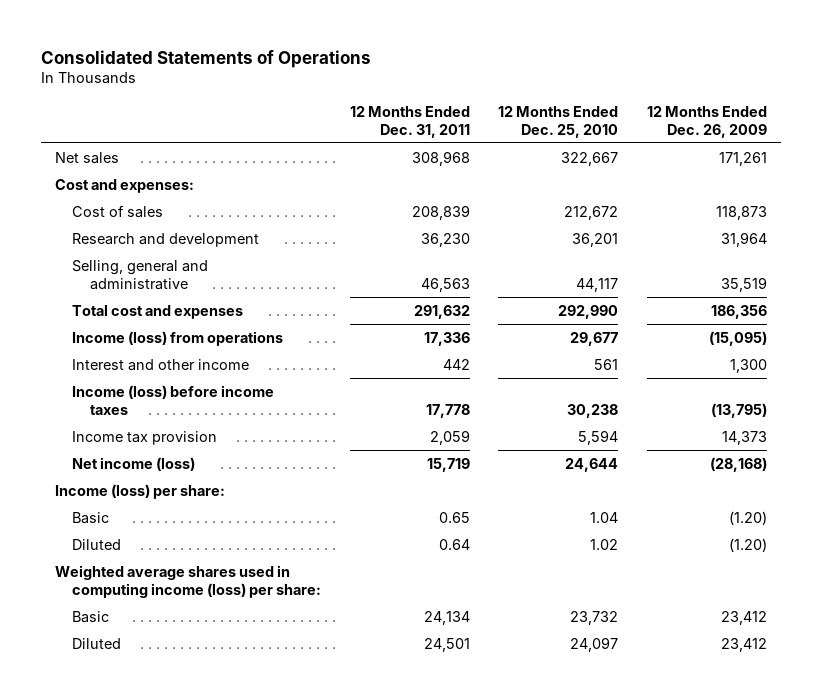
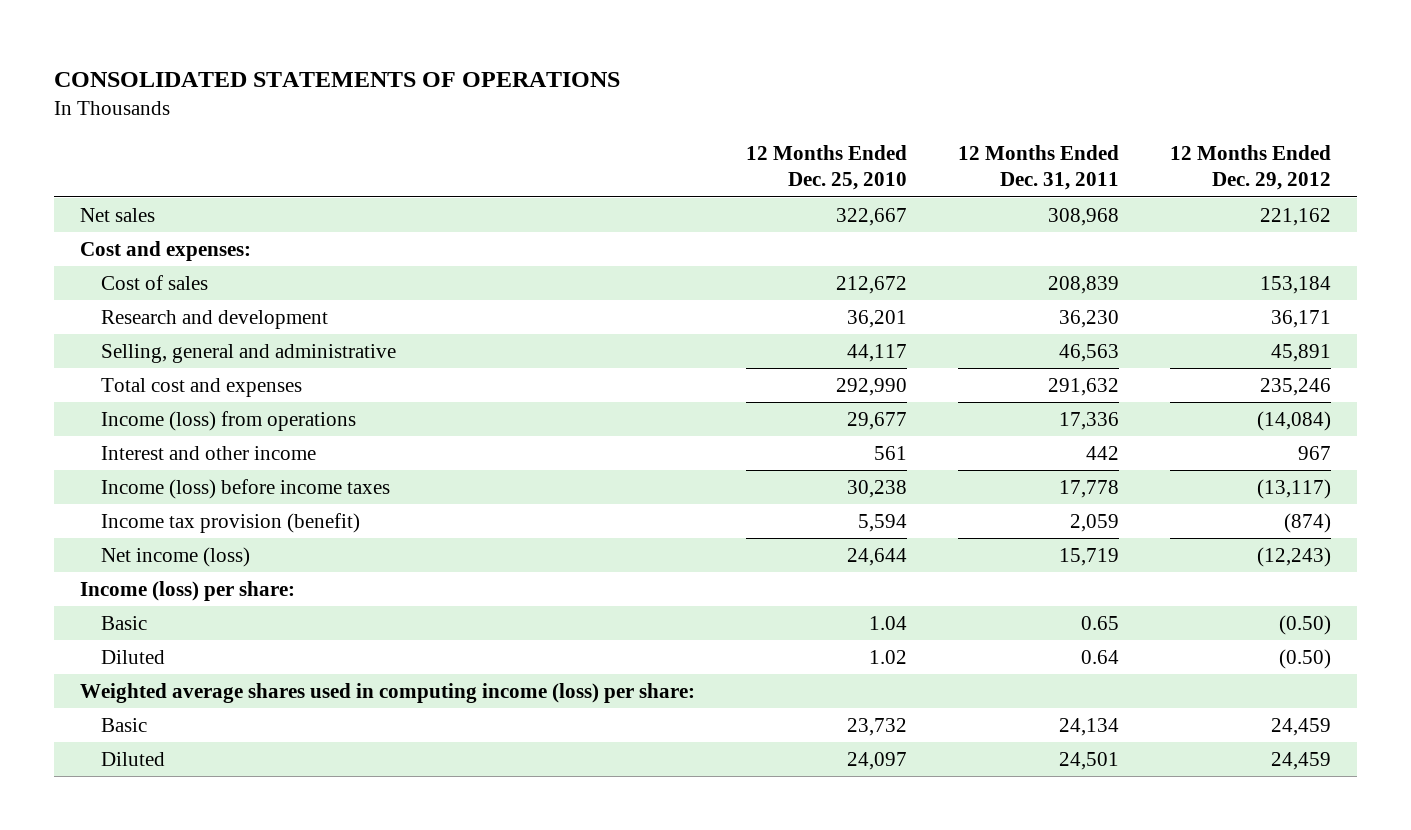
- Consolidated Statements of Operations
+ CONSOLIDATED STATEMENTS OF OPERATIONS
- | 12 Months Ended Dec. 31, 2011 | 12 Months Ended Dec. 25, 2010 | 12 Months Ended Dec. 26, 2009
+ | 12 Months Ended Dec. 25, 2010 | 12 Months Ended Dec. 31, 2011 | 12 Months Ended Dec. 29, 2012
- Income tax provision | 2,059 | 5,594 | 14,373
+ Income tax provision (benefit) | 5,594 | 2,059 | (874)

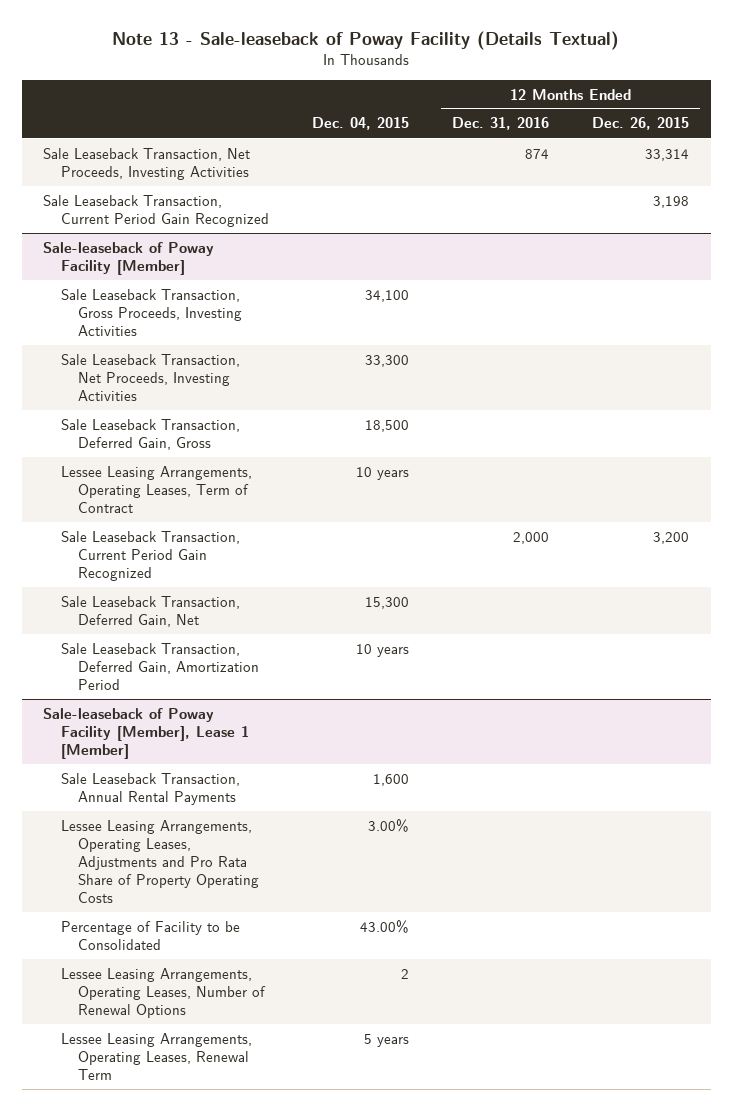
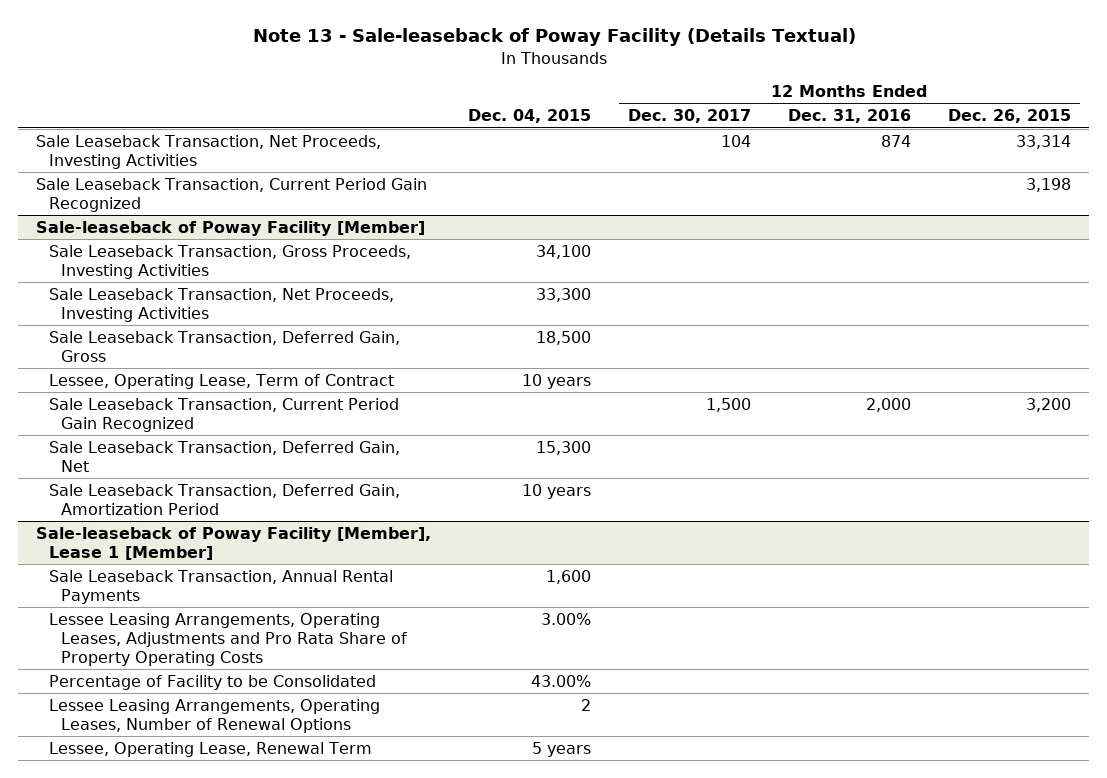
- | Dec. 04, 2015 | 12 Months Ended Dec. 31, 2016 | 12 Months Ended Dec. 26, 2015
+ | Dec. 04, 2015 | 12 Months Ended Dec. 30, 2017 | 12 Months Ended Dec. 31, 2016 | 12 Months Ended Dec. 26, 2015
@ Sale-leaseback of Poway Facility [Member]
- Lessee Leasing Arrangements, Operating Leases, Term of Contract | 10 years | |
+ Lessee, Operating Lease, Term of Contract | 10 years | | |
@ Sale-leaseback of Poway Facility [Member], Lease 1 [Member]
- Lessee Leasing Arrangements, Operating Leases, Renewal Term | 5 years | |
+ Lessee, Operating Lease, Renewal Term | 5 years | | |

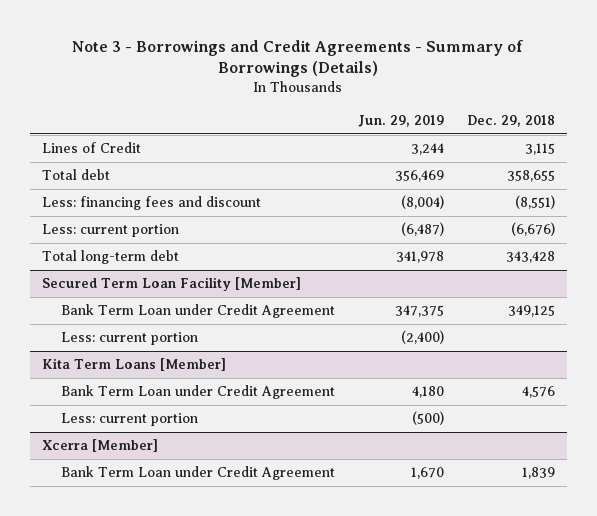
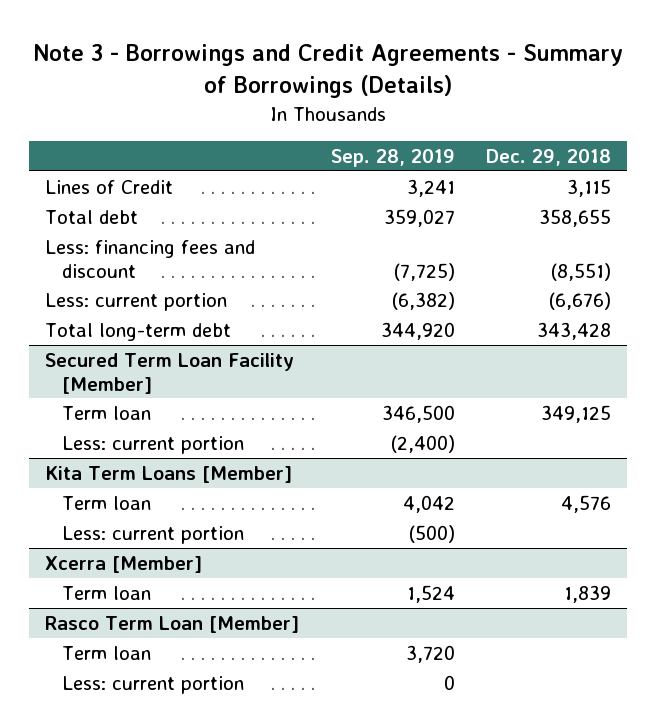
- | Jun. 29, 2019 | Dec. 29, 2018
+ | Sep. 28, 2019 | Dec. 29, 2018
@ Secured Term Loan Facility [Member]
- Bank Term Loan under Credit Agreement | 347,375 | 349,125
+ Term loan | 346,500 | 349,125
@ Kita Term Loans [Member]
- Bank Term Loan under Credit Agreement | 4,180 | 4,576
+ Term loan | 4,042 | 4,576
@ Xcerra [Member]
- Bank Term Loan under Credit Agreement | 1,670 | 1,839
+ Term loan | 1,524 | 1,839
+ Rasco Term Loan [Member]
+ Term loan | 3,720 |
+ Less: current portion | 0 |

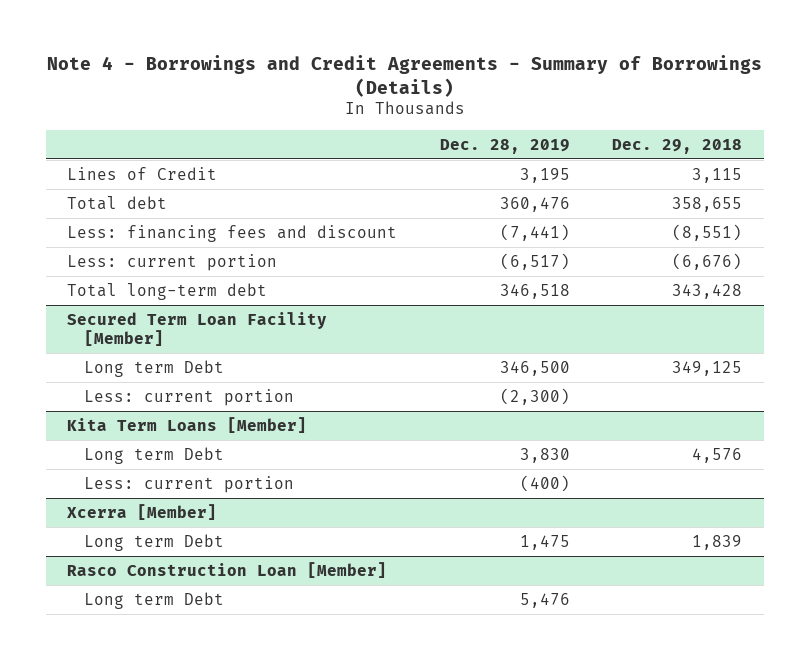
- Note 3 - Borrowings and Credit Agreements - Summary of Borrowings (Details)
+ Note 4 - Borrowings and Credit Agreements - Summary of Borrowings (Details)
- | Sep. 28, 2019 | Dec. 29, 2018
+ | Dec. 28, 2019 | Dec. 29, 2018
@ Secured Term Loan Facility [Member]
- Term loan | 346,500 | 349,125
+ Long term Debt | 346,500 | 349,125
@ Kita Term Loans [Member]
- Term loan | 4,042 | 4,576
+ Long term Debt | 3,830 | 4,576
@ Xcerra [Member]
- Term loan | 1,524 | 1,839
- Rasco Term Loan [Member]
- Term loan | 3,720 |
- Less: current portion | 0 |
@ Xcerra [Member]
+ Long term Debt | 1,475 | 1,839
+ Rasco Construction Loan [Member]
+ Long term Debt | 5,476 |

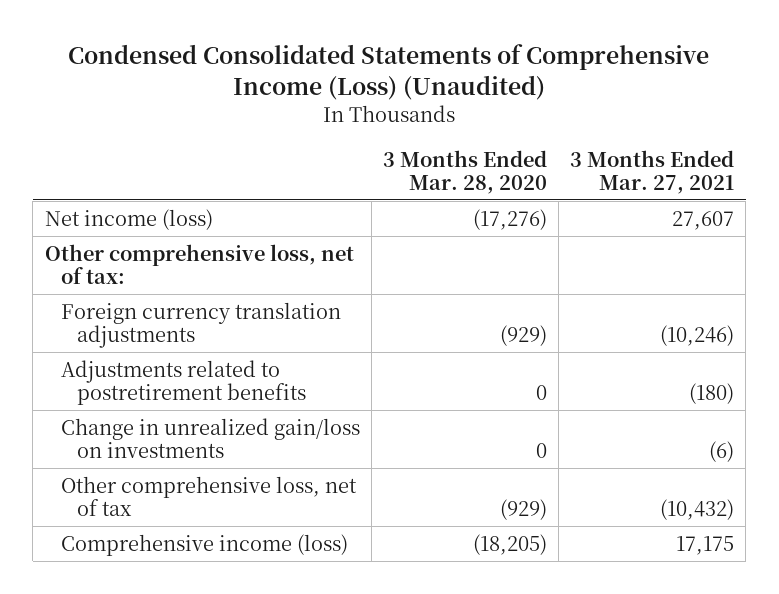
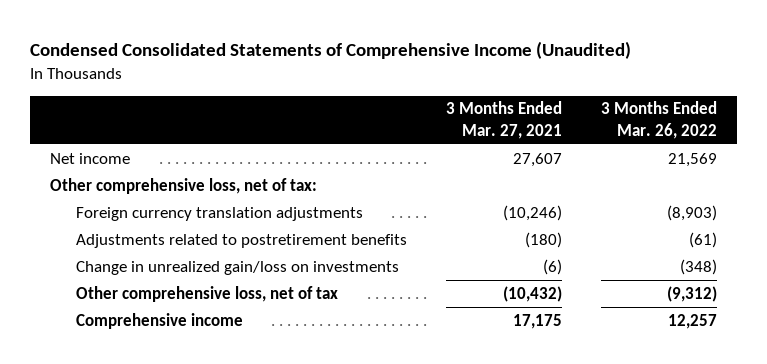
- Condensed Consolidated Statements of Comprehensive Income (Loss) (Unaudited)
+ Condensed Consolidated Statements of Comprehensive Income (Unaudited)
- | 3 Months Ended Mar. 28, 2020 | 3 Months Ended Mar. 27, 2021
+ | 3 Months Ended Mar. 27, 2021 | 3 Months Ended Mar. 26, 2022
- Net income (loss) | (17,276) | 27,607
+ Net income | 27,607 | 21,569
- Comprehensive income (loss) | (18,205) | 17,175
+ Comprehensive income | 17,175 | 12,257

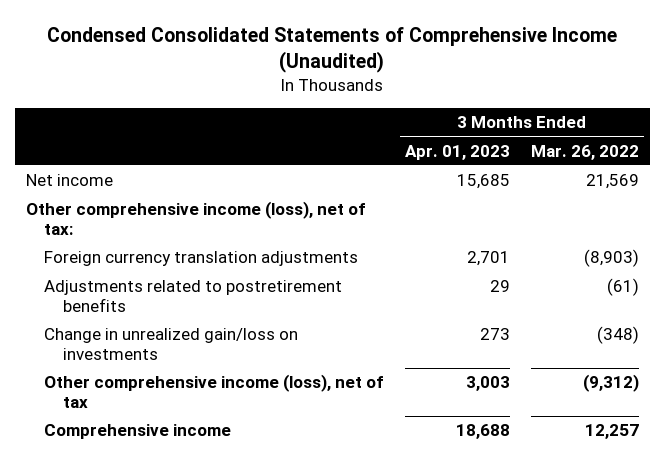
- | 3 Months Ended Mar. 27, 2021 | 3 Months Ended Mar. 26, 2022
+ | 3 Months Ended Apr. 01, 2023 | 3 Months Ended Mar. 26, 2022
- Other comprehensive loss, net of tax:
+ Other comprehensive income (loss), net of tax:
- Other comprehensive loss, net of tax | (10,432) | (9,312)
+ Other comprehensive income (loss), net of tax | 3,003 | (9,312)

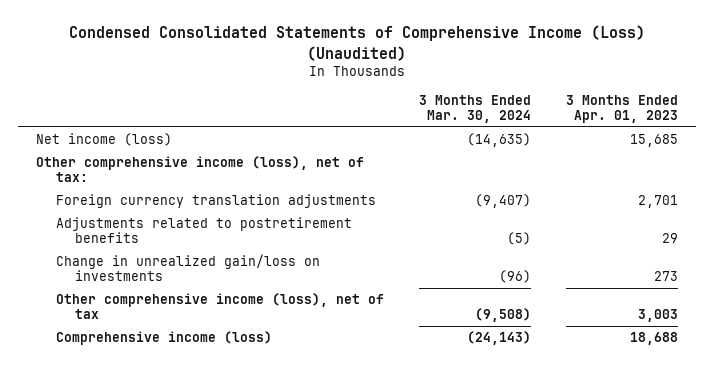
- Condensed Consolidated Statements of Comprehensive Income (Unaudited)
+ Condensed Consolidated Statements of Comprehensive Income (Loss) (Unaudited)
- | 3 Months Ended Apr. 01, 2023 | 3 Months Ended Mar. 26, 2022
+ | 3 Months Ended Mar. 30, 2024 | 3 Months Ended Apr. 01, 2023
- Net income | 15,685 | 21,569
+ Net income (loss) | (14,635) | 15,685
- Comprehensive income | 18,688 | 12,257
+ Comprehensive income (loss) | (24,143) | 18,688

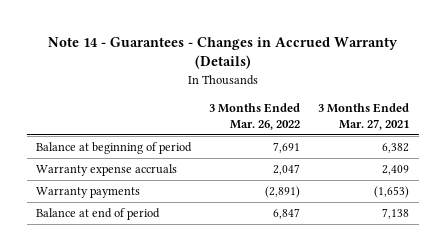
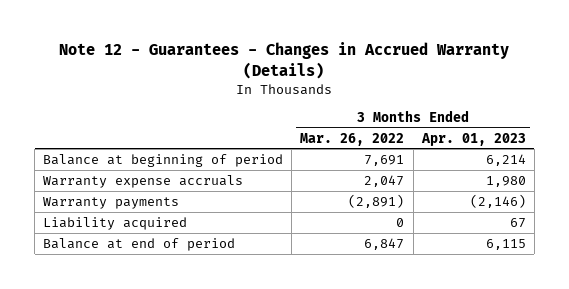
- Note 14 - Guarantees - Changes in Accrued Warranty (Details)
+ Note 12 - Guarantees - Changes in Accrued Warranty (Details)
- | 3 Months Ended Mar. 26, 2022 | 3 Months Ended Mar. 27, 2021
+ | 3 Months Ended Mar. 26, 2022 | 3 Months Ended Apr. 01, 2023
+ Liability acquired | 0 | 67

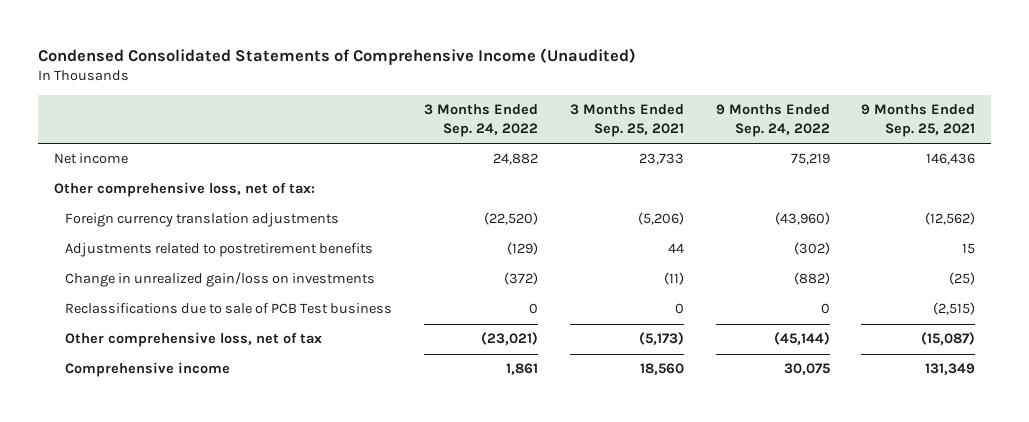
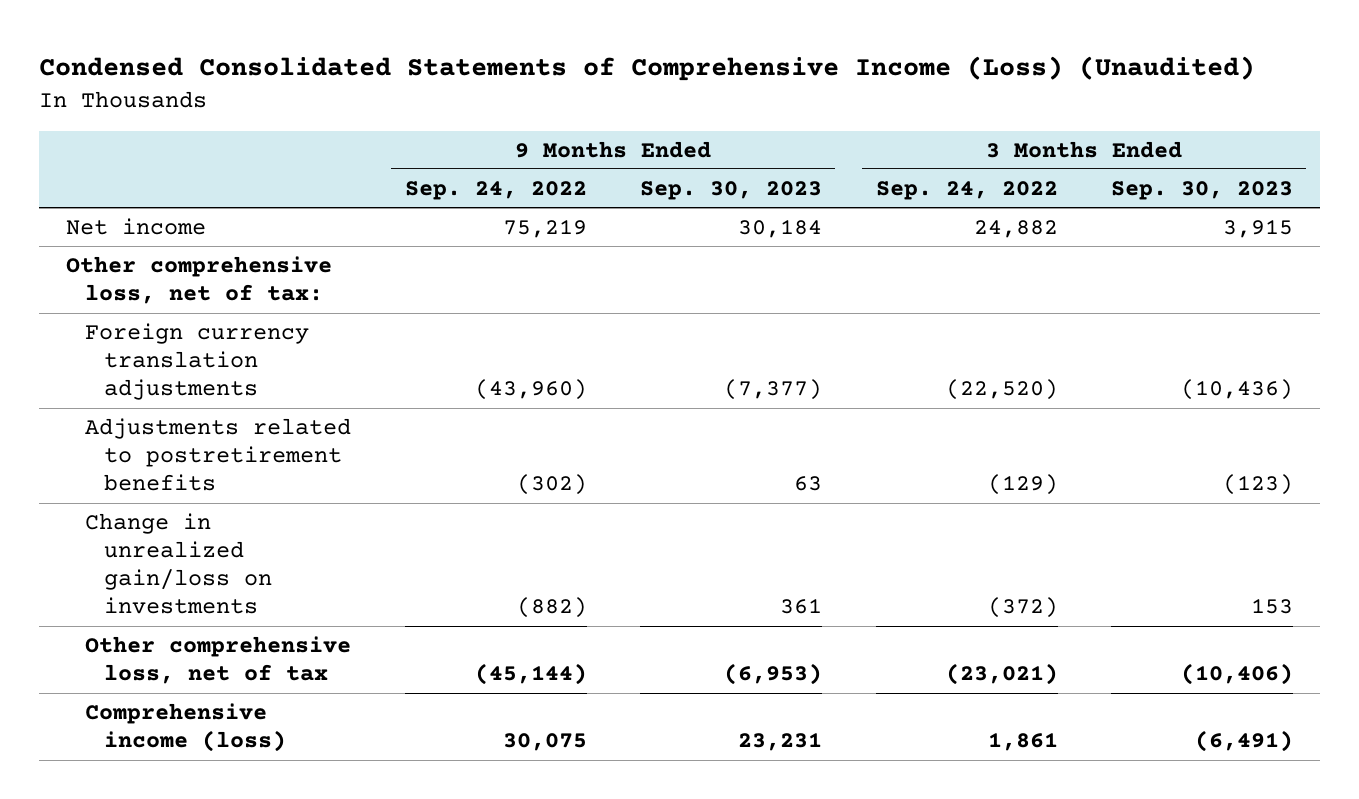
- Condensed Consolidated Statements of Comprehensive Income (Unaudited)
+ Condensed Consolidated Statements of Comprehensive Income (Loss) (Unaudited)
- | 3 Months Ended Sep. 24, 2022 | 3 Months Ended Sep. 25, 2021 | 9 Months Ended Sep. 24, 2022 | 9 Months Ended Sep. 25, 2021
+ | 9 Months Ended Sep. 24, 2022 | 9 Months Ended Sep. 30, 2023 | 3 Months Ended Sep. 24, 2022 | 3 Months Ended Sep. 30, 2023
- Reclassifications due to sale of PCB Test business | 0 | 0 | 0 | (2,515)
- Comprehensive income | 1,861 | 18,560 | 30,075 | 131,349
+ Comprehensive income (loss) | 30,075 | 23,231 | 1,861 | (6,491)

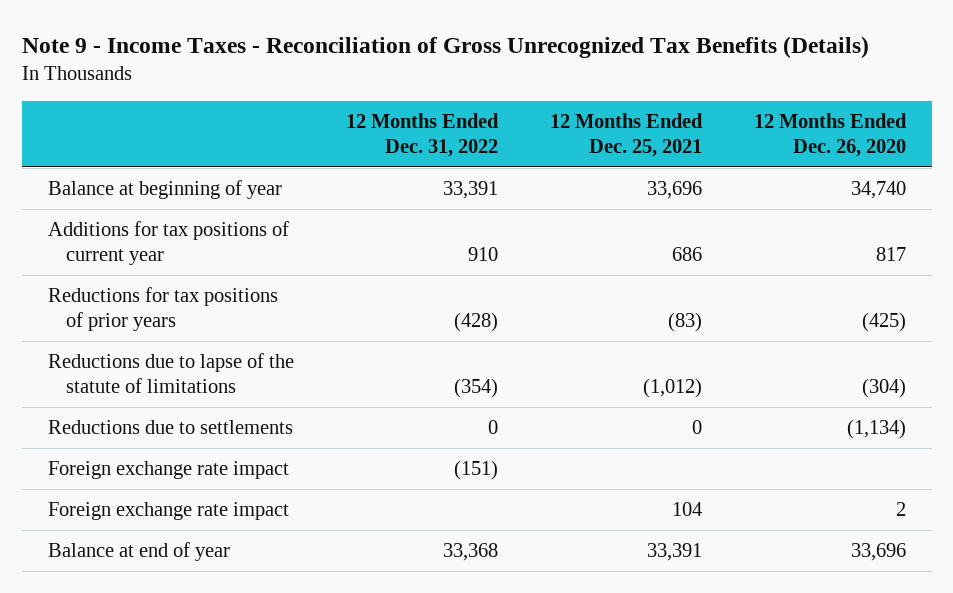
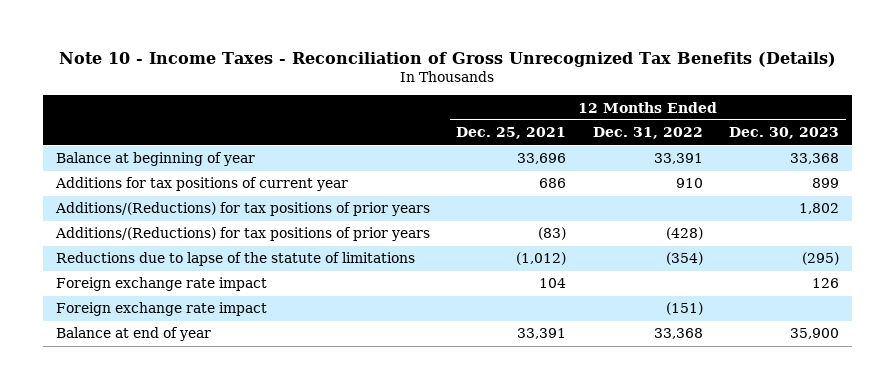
- Note 9 - Income Taxes - Reconciliation of Gross Unrecognized Tax Benefits (Details)
+ Note 10 - Income Taxes - Reconciliation of Gross Unrecognized Tax Benefits (Details)
- | 12 Months Ended Dec. 31, 2022 | 12 Months Ended Dec. 25, 2021 | 12 Months Ended Dec. 26, 2020
+ | 12 Months Ended Dec. 25, 2021 | 12 Months Ended Dec. 31, 2022 | 12 Months Ended Dec. 30, 2023
- Reductions for tax positions of prior years | (428) | (83) | (425)
+ Additions/(Reductions) for tax positions of prior years | | | 1,802
+ Additions/(Reductions) for tax positions of prior years | (83) | (428) |
- Reductions due to settlements | 0 | 0 | (1,134)
moved down: Foreign exchange rate impact | | (151) |

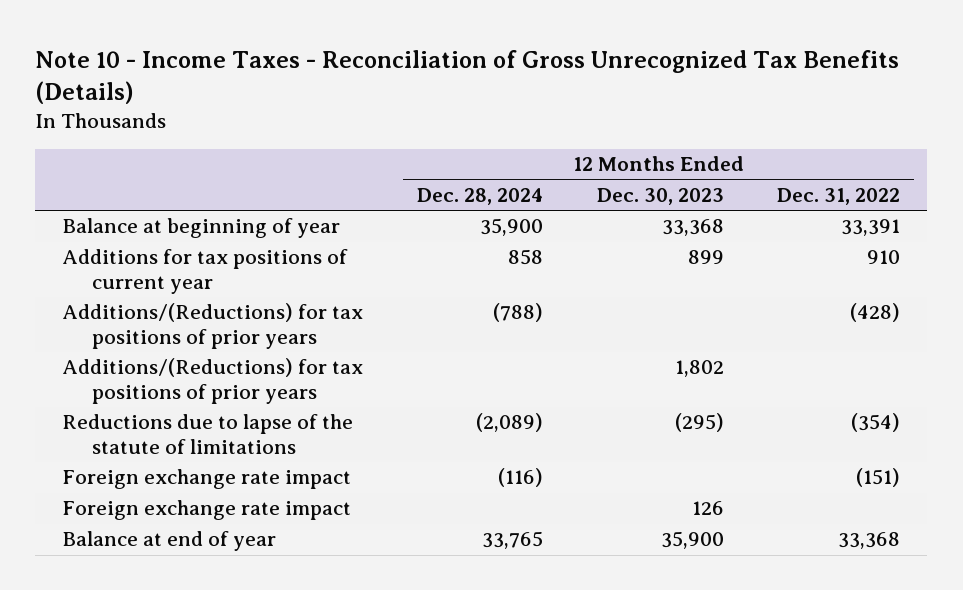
- | 12 Months Ended Dec. 25, 2021 | 12 Months Ended Dec. 31, 2022 | 12 Months Ended Dec. 30, 2023
+ | 12 Months Ended Dec. 28, 2024 | 12 Months Ended Dec. 30, 2023 | 12 Months Ended Dec. 31, 2022
moved down: Additions/(Reductions) for tax positions of prior years | | 1,802 |
moved down: Foreign exchange rate impact | | 126 |

